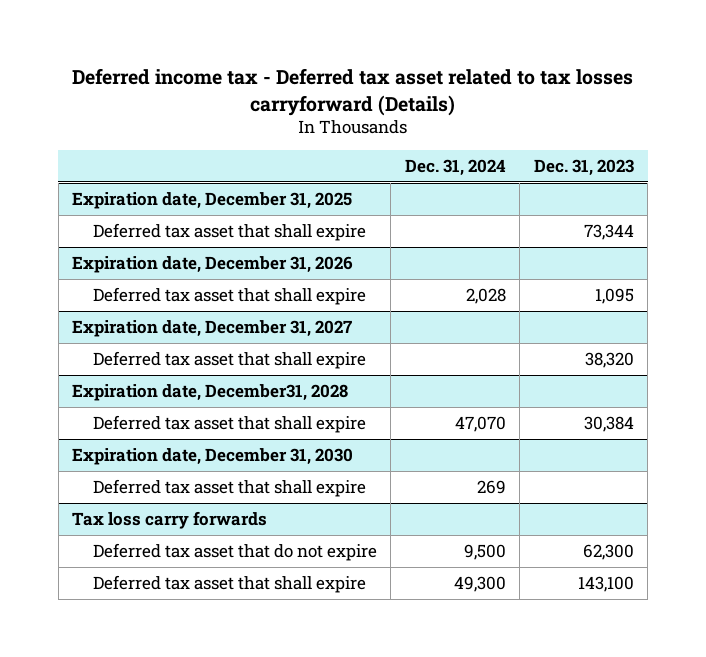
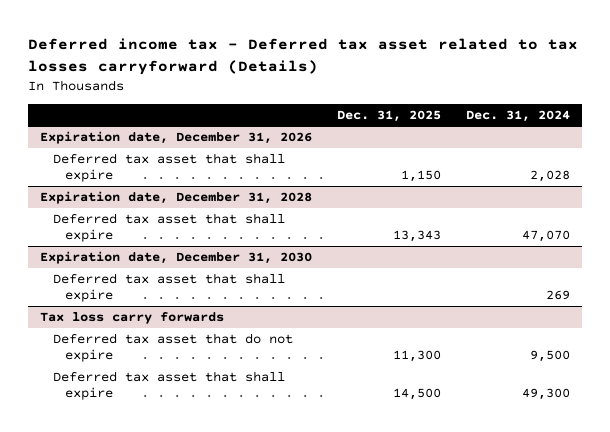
- | Dec. 31, 2024 | Dec. 31, 2023
+ | Dec. 31, 2025 | Dec. 31, 2024
- Expiration date, December 31, 2025
- Deferred tax asset that shall expire | | 73,344
- Expiration date, December 31, 2027
- Deferred tax asset that shall expire | | 38,320
- Expiration date, December31, 2028
+ Expiration date, December 31, 2028

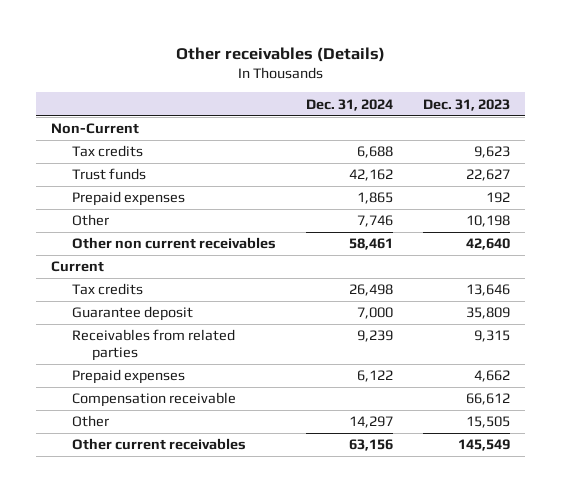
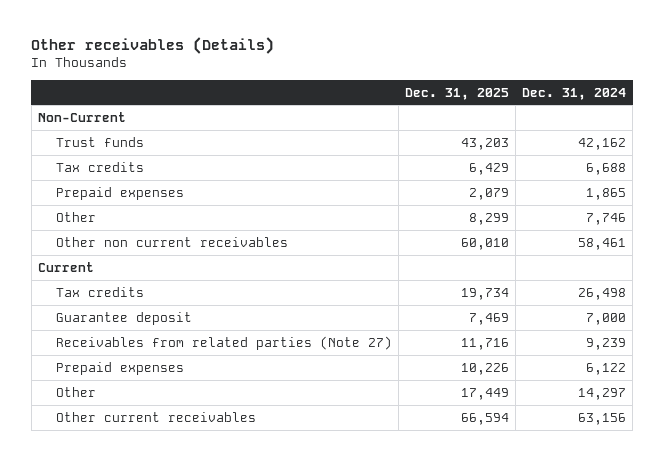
- | Dec. 31, 2024 | Dec. 31, 2023
+ | Dec. 31, 2025 | Dec. 31, 2024
moved down: Tax credits | 6,429 | 6,688
- Receivables from related parties | 9,239 | 9,315
+ Receivables from related parties (Note 27) | 11,716 | 9,239
- Compensation receivable | | 66,612

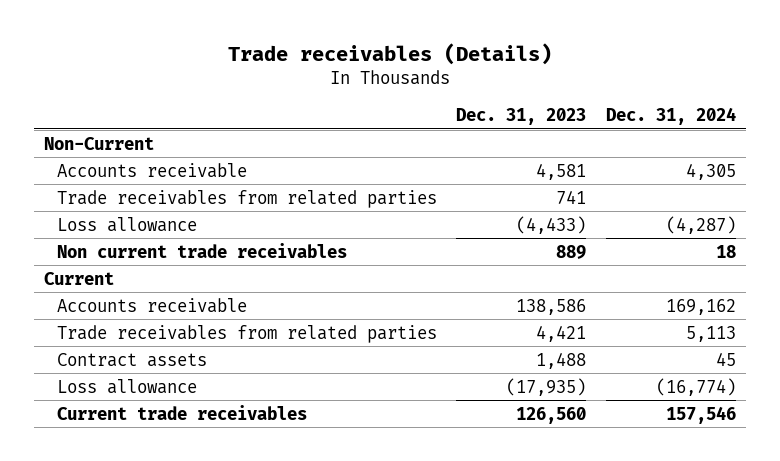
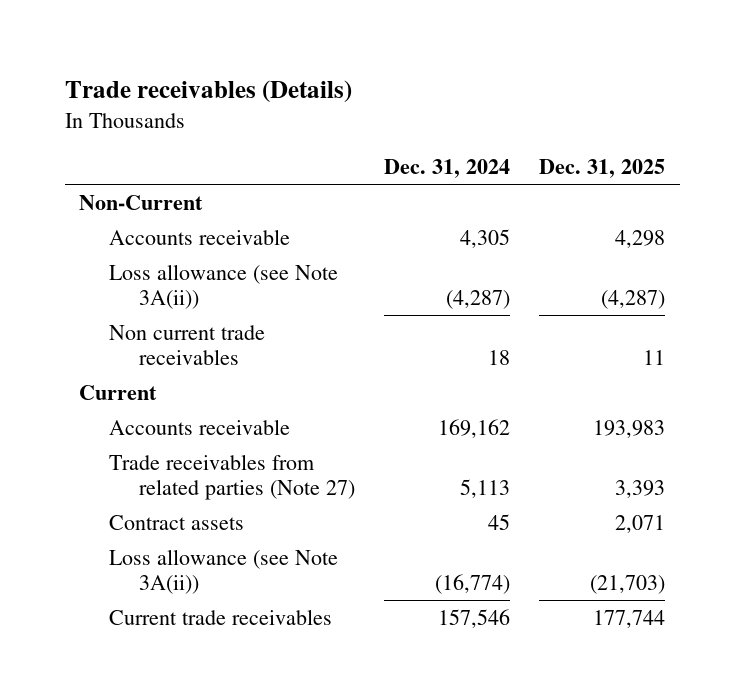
- | Dec. 31, 2023 | Dec. 31, 2024
+ | Dec. 31, 2024 | Dec. 31, 2025
- Trade receivables from related parties | 741 |
- Loss allowance | (4,433) | (4,287)
+ Loss allowance (see Note 3A(ii)) | (4,287) | (4,287)
- Trade receivables from related parties | 4,421 | 5,113
+ Trade receivables from related parties (Note 27) | 5,113 | 3,393
- Loss allowance | (17,935) | (16,774)
+ Loss allowance (see Note 3A(ii)) | (16,774) | (21,703)

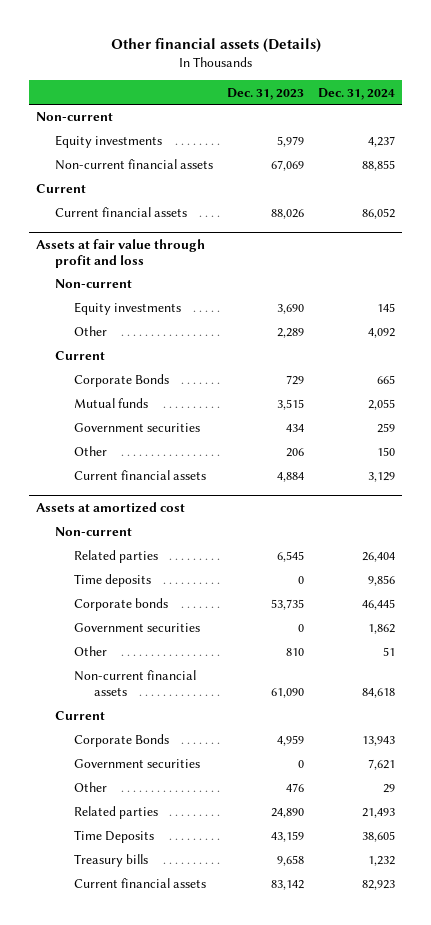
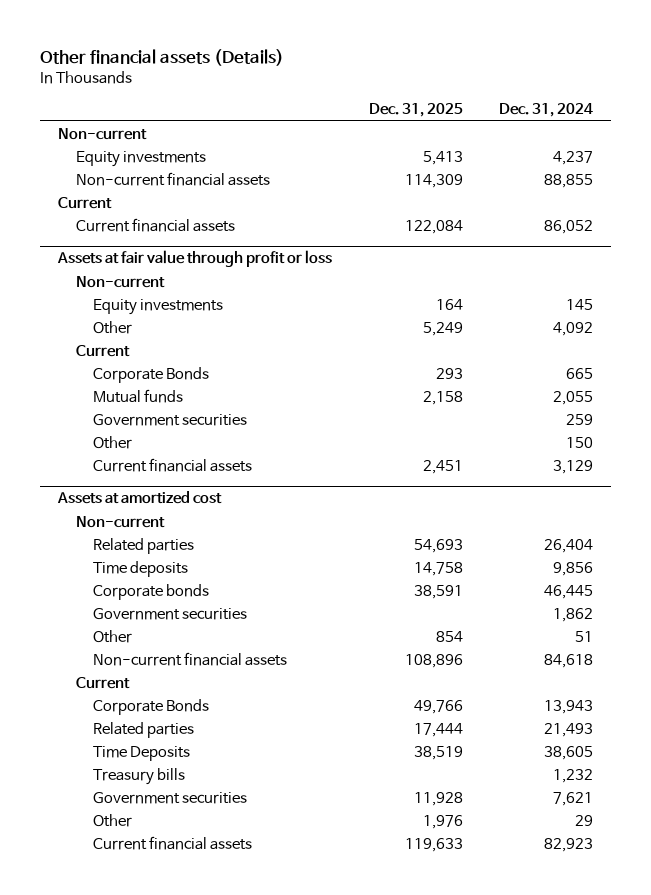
- | Dec. 31, 2023 | Dec. 31, 2024
+ | Dec. 31, 2025 | Dec. 31, 2024
- Assets at fair value through profit and loss
+ Assets at fair value through profit or loss
@ Assets at amortized cost
moved down: Government securities | 11,928 | 7,621
moved down: Other | 1,976 | 29

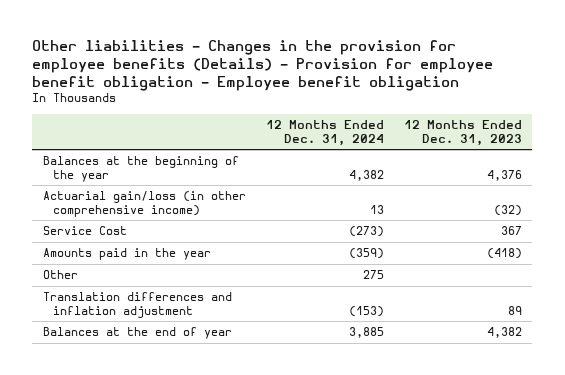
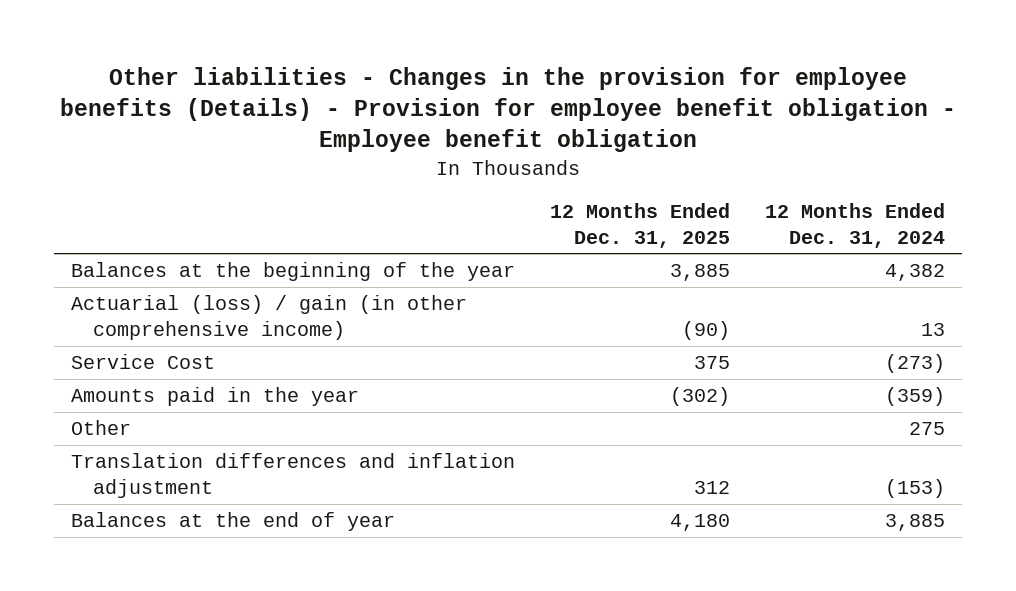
- | 12 Months Ended Dec. 31, 2024 | 12 Months Ended Dec. 31, 2023
+ | 12 Months Ended Dec. 31, 2025 | 12 Months Ended Dec. 31, 2024
- Actuarial gain/loss (in other comprehensive income) | 13 | (32)
+ Actuarial (loss) / gain (in other comprehensive income) | (90) | 13

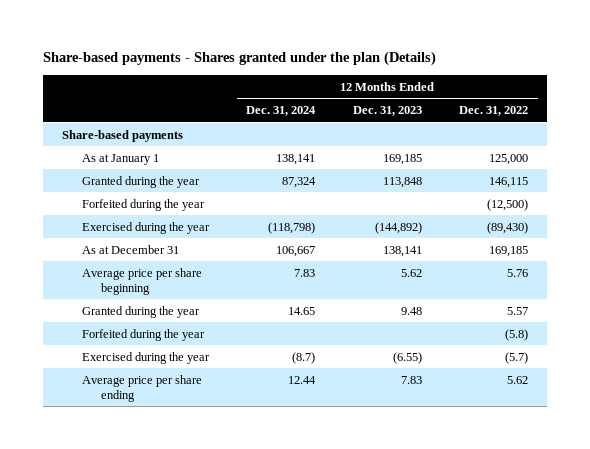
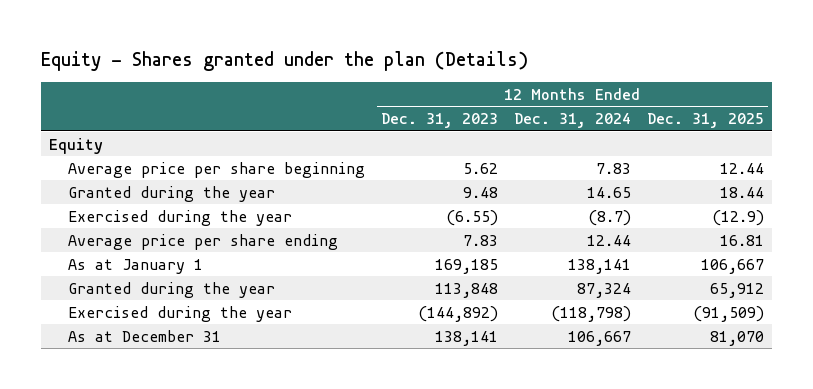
- Share-based payments - Shares granted under the plan (Details)
+ Equity - Shares granted under the plan (Details)
- | 12 Months Ended Dec. 31, 2024 | 12 Months Ended Dec. 31, 2023 | 12 Months Ended Dec. 31, 2022
+ | 12 Months Ended Dec. 31, 2023 | 12 Months Ended Dec. 31, 2024 | 12 Months Ended Dec. 31, 2025
- Share-based payments
- Forfeited during the year | | | (12,500)
+ Equity
- Forfeited during the year | | | (5.8)
moved down: As at January 1 | 169,185 | 138,141 | 106,667
moved down: Granted during the year | 113,848 | 87,324 | 65,912
moved down: Exercised during the year | (144,892) | (118,798) | (91,509)
moved down: As at December 31 | 138,141 | 106,667 | 81,070

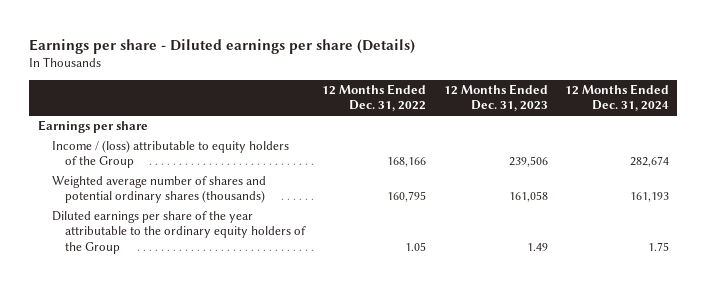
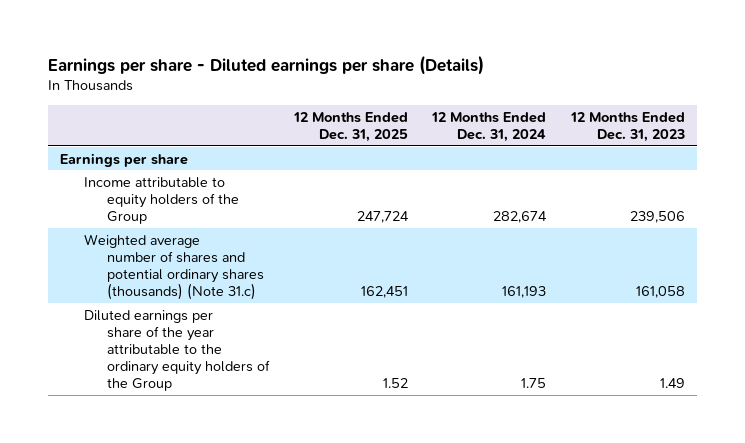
- | 12 Months Ended Dec. 31, 2022 | 12 Months Ended Dec. 31, 2023 | 12 Months Ended Dec. 31, 2024
+ | 12 Months Ended Dec. 31, 2025 | 12 Months Ended Dec. 31, 2024 | 12 Months Ended Dec. 31, 2023
- Income / (loss) attributable to equity holders of the Group | 168,166 | 239,506 | 282,674
- Weighted average number of shares and potential ordinary shares (thousands) | 160,795 | 161,058 | 161,193
+ Income attributable to equity holders of the Group | 247,724 | 282,674 | 239,506
+ Weighted average number of shares and potential ordinary shares (thousands) (Note 31.c) | 162,451 | 161,193 | 161,058

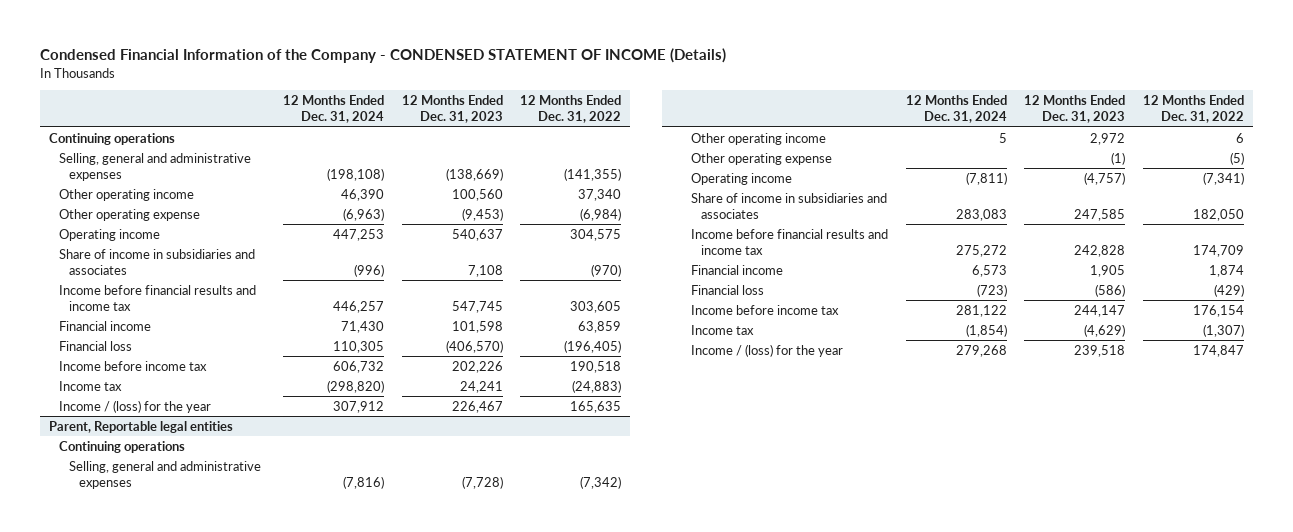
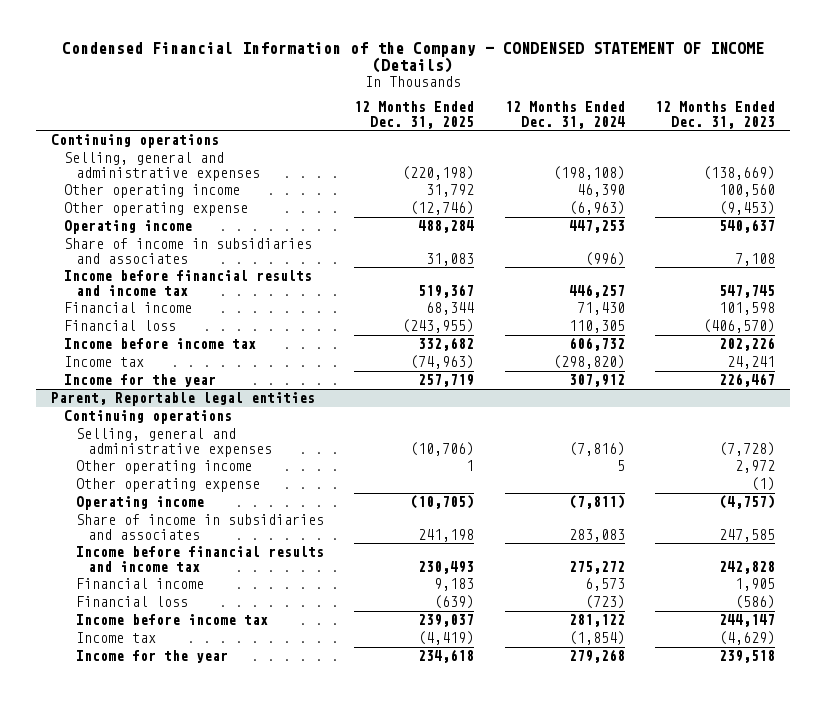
- | 12 Months Ended Dec. 31, 2024 | 12 Months Ended Dec. 31, 2023 | 12 Months Ended Dec. 31, 2022
+ | 12 Months Ended Dec. 31, 2025 | 12 Months Ended Dec. 31, 2024 | 12 Months Ended Dec. 31, 2023
- Income / (loss) for the year | 307,912 | 226,467 | 165,635
+ Income for the year | 257,719 | 307,912 | 226,467
@ Parent, Reportable legal entities
- Income / (loss) for the year | 279,268 | 239,518 | 174,847
+ Income for the year | 234,618 | 279,268 | 239,518

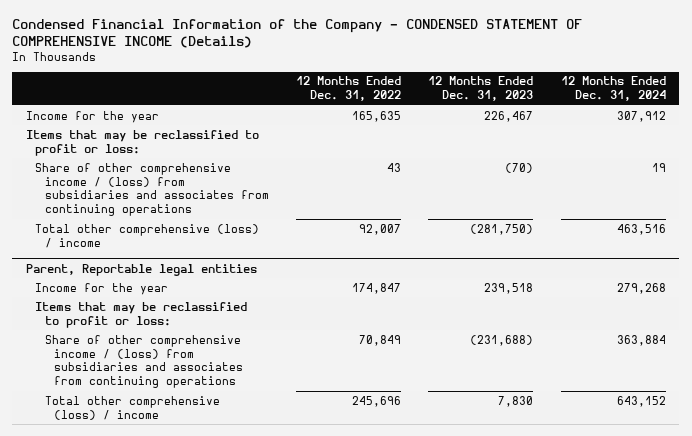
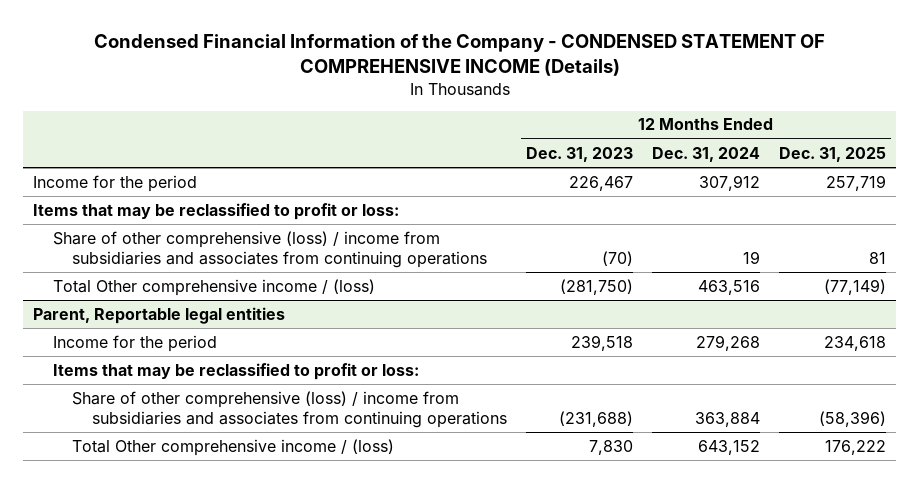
- | 12 Months Ended Dec. 31, 2022 | 12 Months Ended Dec. 31, 2023 | 12 Months Ended Dec. 31, 2024
+ | 12 Months Ended Dec. 31, 2023 | 12 Months Ended Dec. 31, 2024 | 12 Months Ended Dec. 31, 2025
- Income for the year | 165,635 | 226,467 | 307,912
+ Income for the period | 226,467 | 307,912 | 257,719
- Share of other comprehensive income / (loss) from subsidiaries and associates from continuing operations | 43 | (70) | 19
- Total other comprehensive (loss) / income | 92,007 | (281,750) | 463,516
+ Share of other comprehensive (loss) / income from subsidiaries and associates from continuing operations | (70) | 19 | 81
+ Total Other comprehensive income / (loss) | (281,750) | 463,516 | (77,149)
@ Parent, Reportable legal entities
- Income for the year | 174,847 | 239,518 | 279,268
+ Income for the period | 239,518 | 279,268 | 234,618
- Share of other comprehensive income / (loss) from subsidiaries and associates from continuing operations | 70,849 | (231,688) | 363,884
- Total other comprehensive (loss) / income | 245,696 | 7,830 | 643,152
+ Share of other comprehensive (loss) / income from subsidiaries and associates from continuing operations | (231,688) | 363,884 | (58,396)
+ Total Other comprehensive income / (loss) | 7,830 | 643,152 | 176,222

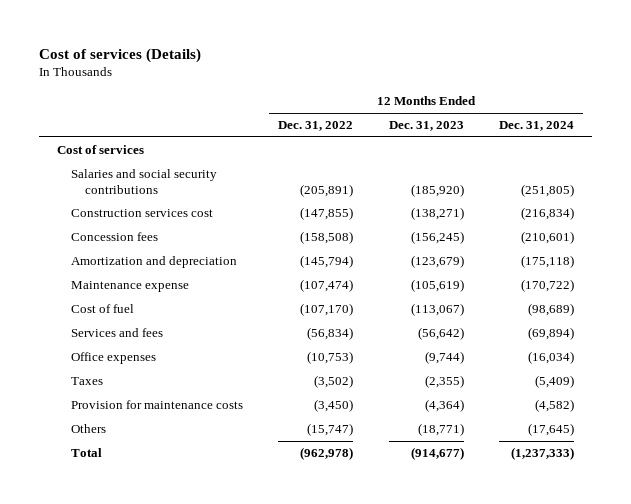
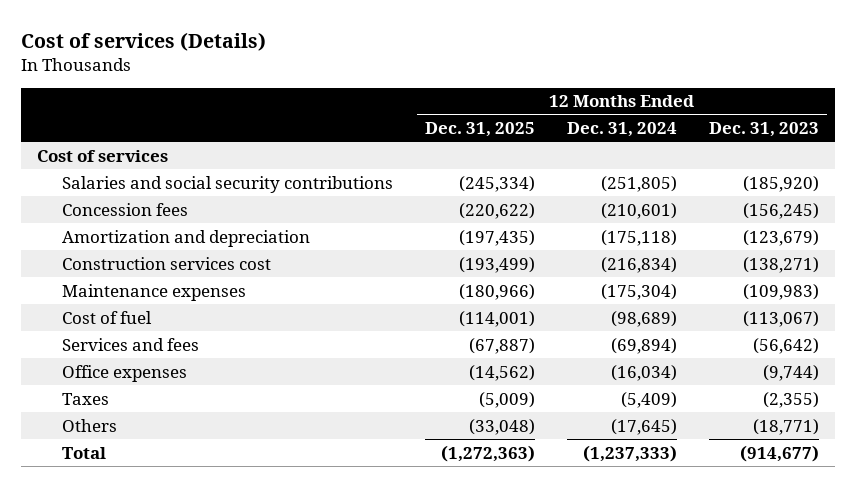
- | 12 Months Ended Dec. 31, 2022 | 12 Months Ended Dec. 31, 2023 | 12 Months Ended Dec. 31, 2024
+ | 12 Months Ended Dec. 31, 2025 | 12 Months Ended Dec. 31, 2024 | 12 Months Ended Dec. 31, 2023
- Maintenance expense | (107,474) | (105,619) | (170,722)
moved down: Construction services cost | (193,499) | (216,834) | (138,271)
+ Maintenance expenses | (180,966) | (175,304) | (109,983)
- Provision for maintenance costs | (3,450) | (4,364) | (4,582)

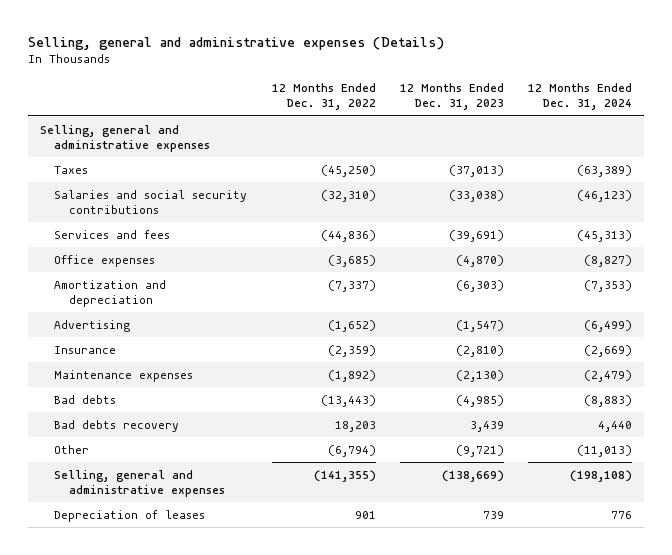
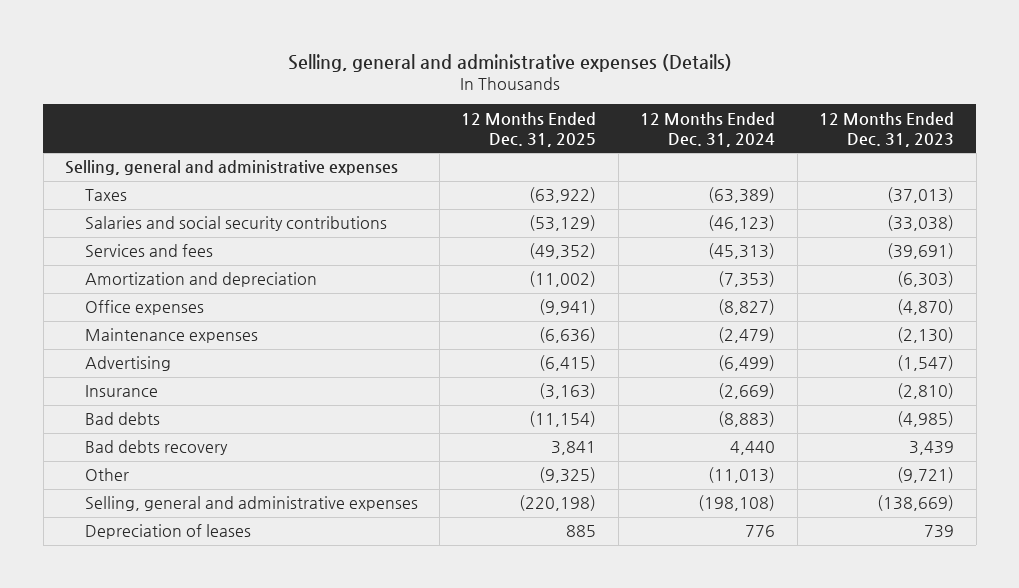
- | 12 Months Ended Dec. 31, 2022 | 12 Months Ended Dec. 31, 2023 | 12 Months Ended Dec. 31, 2024
+ | 12 Months Ended Dec. 31, 2025 | 12 Months Ended Dec. 31, 2024 | 12 Months Ended Dec. 31, 2023
moved down: Office expenses | (9,941) | (8,827) | (4,870)
moved up: Maintenance expenses | (6,636) | (2,479) | (2,130)

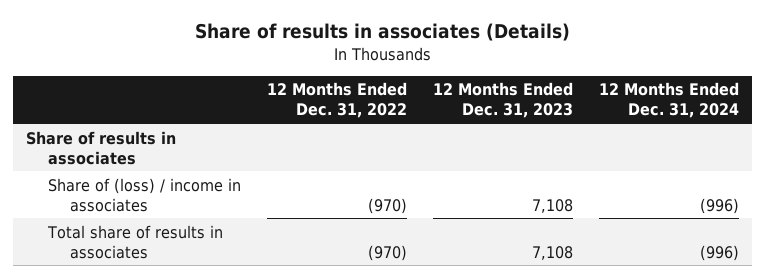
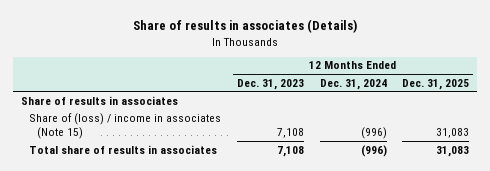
- | 12 Months Ended Dec. 31, 2022 | 12 Months Ended Dec. 31, 2023 | 12 Months Ended Dec. 31, 2024
+ | 12 Months Ended Dec. 31, 2023 | 12 Months Ended Dec. 31, 2024 | 12 Months Ended Dec. 31, 2025
- Share of (loss) / income in associates | (970) | 7,108 | (996)
+ Share of (loss) / income in associates (Note 15) | 7,108 | (996) | 31,083

